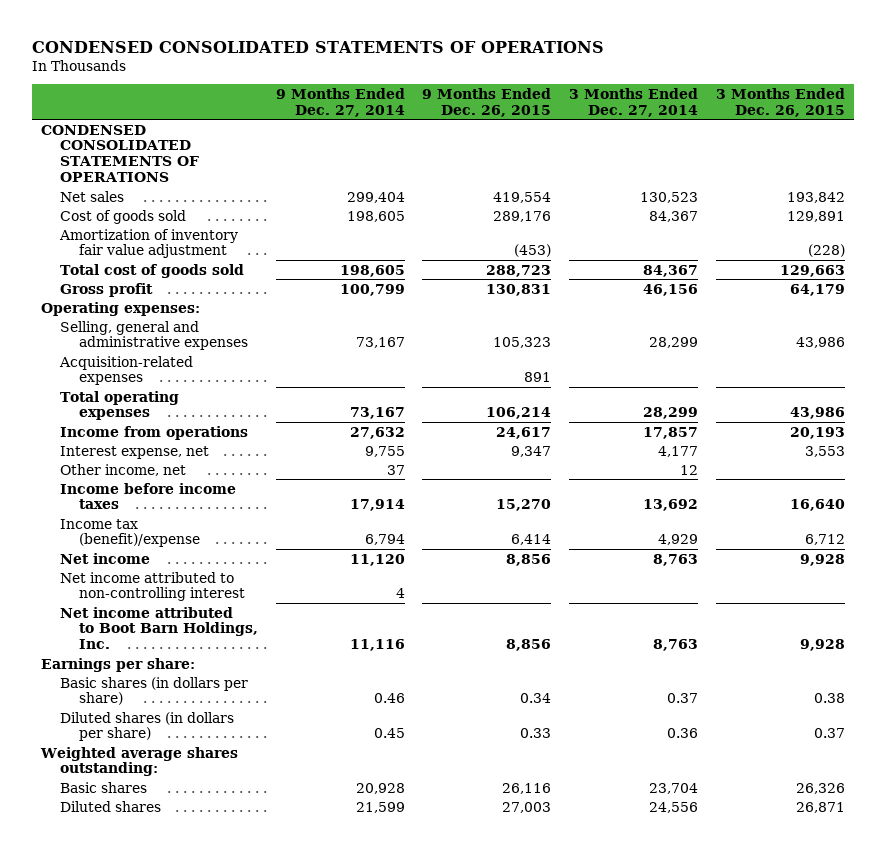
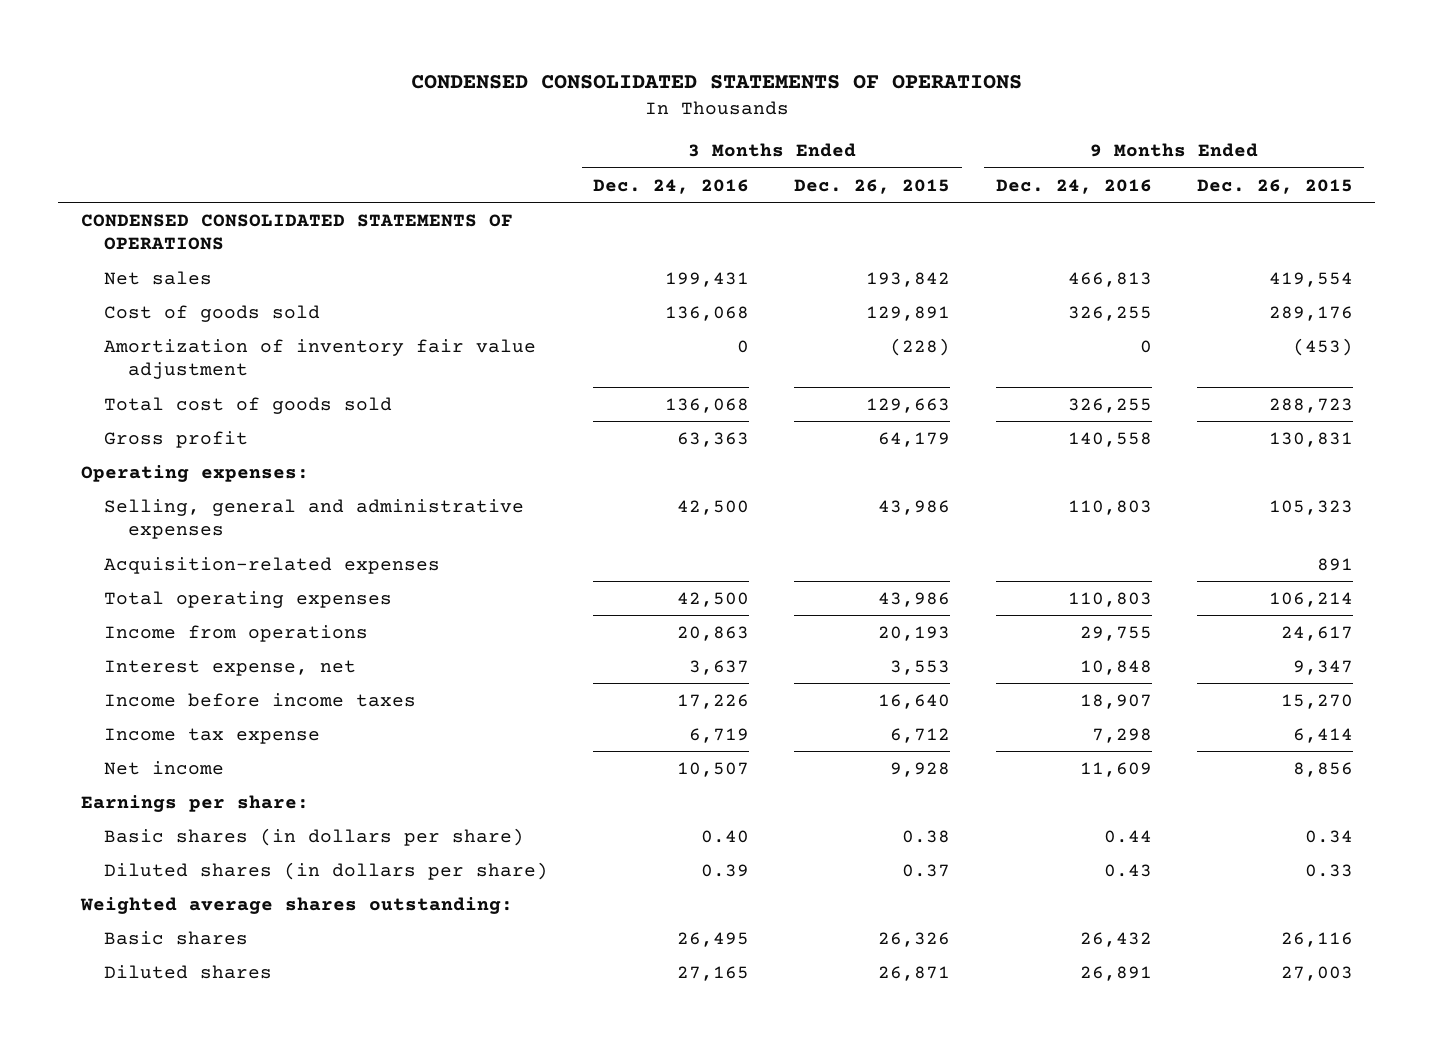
- | 9 Months Ended Dec. 27, 2014 | 9 Months Ended Dec. 26, 2015 | 3 Months Ended Dec. 27, 2014 | 3 Months Ended Dec. 26, 2015
+ | 3 Months Ended Dec. 24, 2016 | 3 Months Ended Dec. 26, 2015 | 9 Months Ended Dec. 24, 2016 | 9 Months Ended Dec. 26, 2015
- Other income, net | 37 | | 12 |
- Income tax (benefit)/expense | 6,794 | 6,414 | 4,929 | 6,712
+ Income tax expense | 6,719 | 6,712 | 7,298 | 6,414
- Net income attributed to non-controlling interest | 4 | | |
- Net income attributed to Boot Barn Holdings, Inc. | 11,116 | 8,856 | 8,763 | 9,928

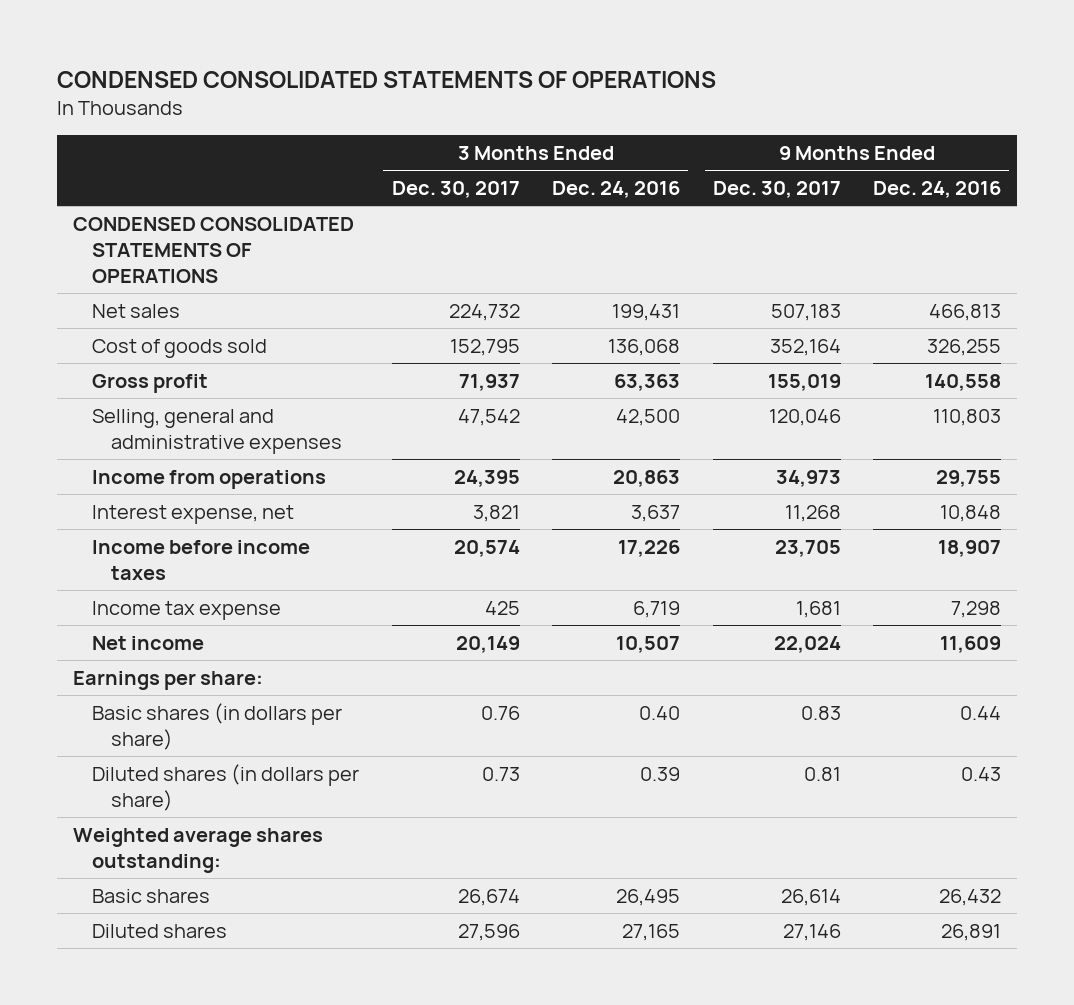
- | 3 Months Ended Dec. 24, 2016 | 3 Months Ended Dec. 26, 2015 | 9 Months Ended Dec. 24, 2016 | 9 Months Ended Dec. 26, 2015
+ | 3 Months Ended Dec. 30, 2017 | 3 Months Ended Dec. 24, 2016 | 9 Months Ended Dec. 30, 2017 | 9 Months Ended Dec. 24, 2016
- Amortization of inventory fair value adjustment | 0 | (228) | 0 | (453)
- Total cost of goods sold | 136,068 | 129,663 | 326,255 | 288,723
- Operating expenses:
- Acquisition-related expenses | | | | 891
- Total operating expenses | 42,500 | 43,986 | 110,803 | 106,214

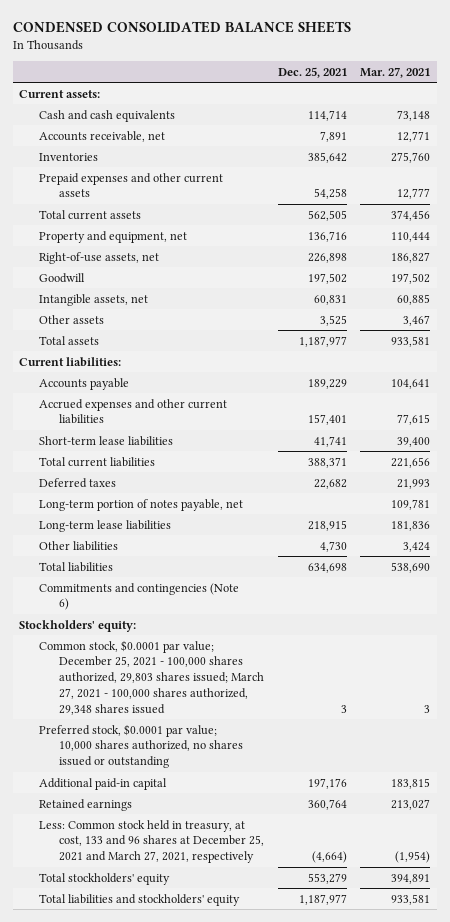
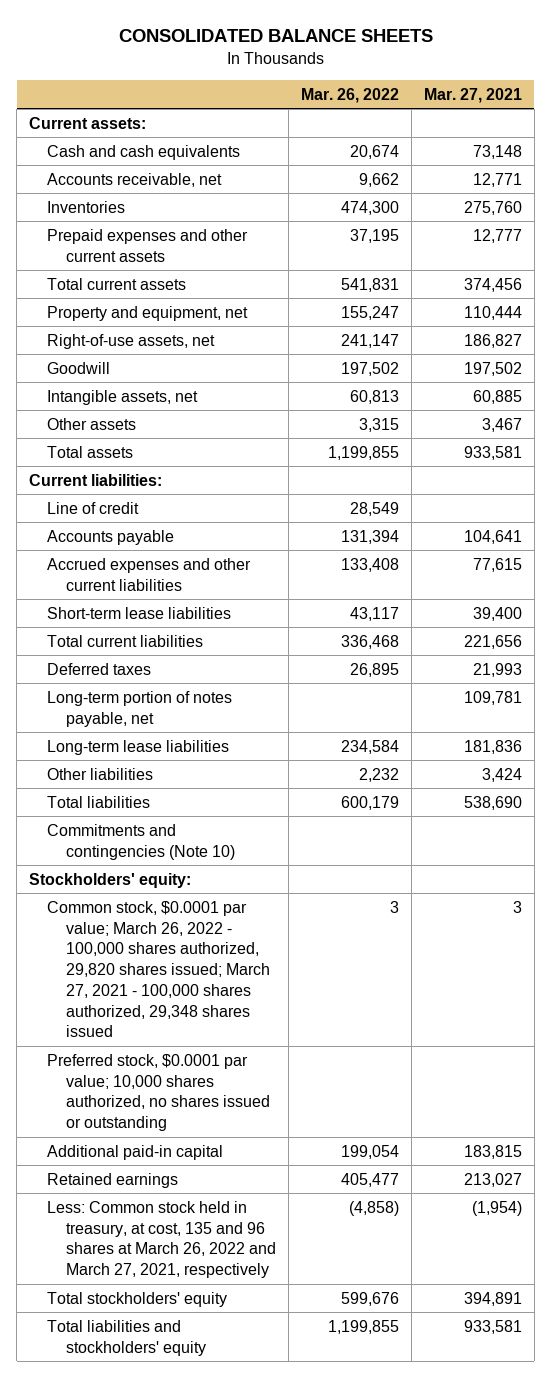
- CONDENSED CONSOLIDATED BALANCE SHEETS
+ CONSOLIDATED BALANCE SHEETS
- | Dec. 25, 2021 | Mar. 27, 2021
+ | Mar. 26, 2022 | Mar. 27, 2021
+ Line of credit | 28,549 |
- Commitments and contingencies (Note 6)
+ Commitments and contingencies (Note 10)
- Common stock, $0.0001 par value; December 25, 2021 - 100,000 shares authorized, 29,803 shares issued; March 27, 2021 - 100,000 shares authorized, 29,348 shares issued | 3 | 3
+ Common stock, $0.0001 par value; March 26, 2022 - 100,000 shares authorized, 29,820 shares issued; March 27, 2021 - 100,000 shares authorized, 29,348 shares issued | 3 | 3
- Less: Common stock held in treasury, at cost, 133 and 96 shares at December 25, 2021 and March 27, 2021, respectively | (4,664) | (1,954)
+ Less: Common stock held in treasury, at cost, 135 and 96 shares at March 26, 2022 and March 27, 2021, respectively | (4,858) | (1,954)

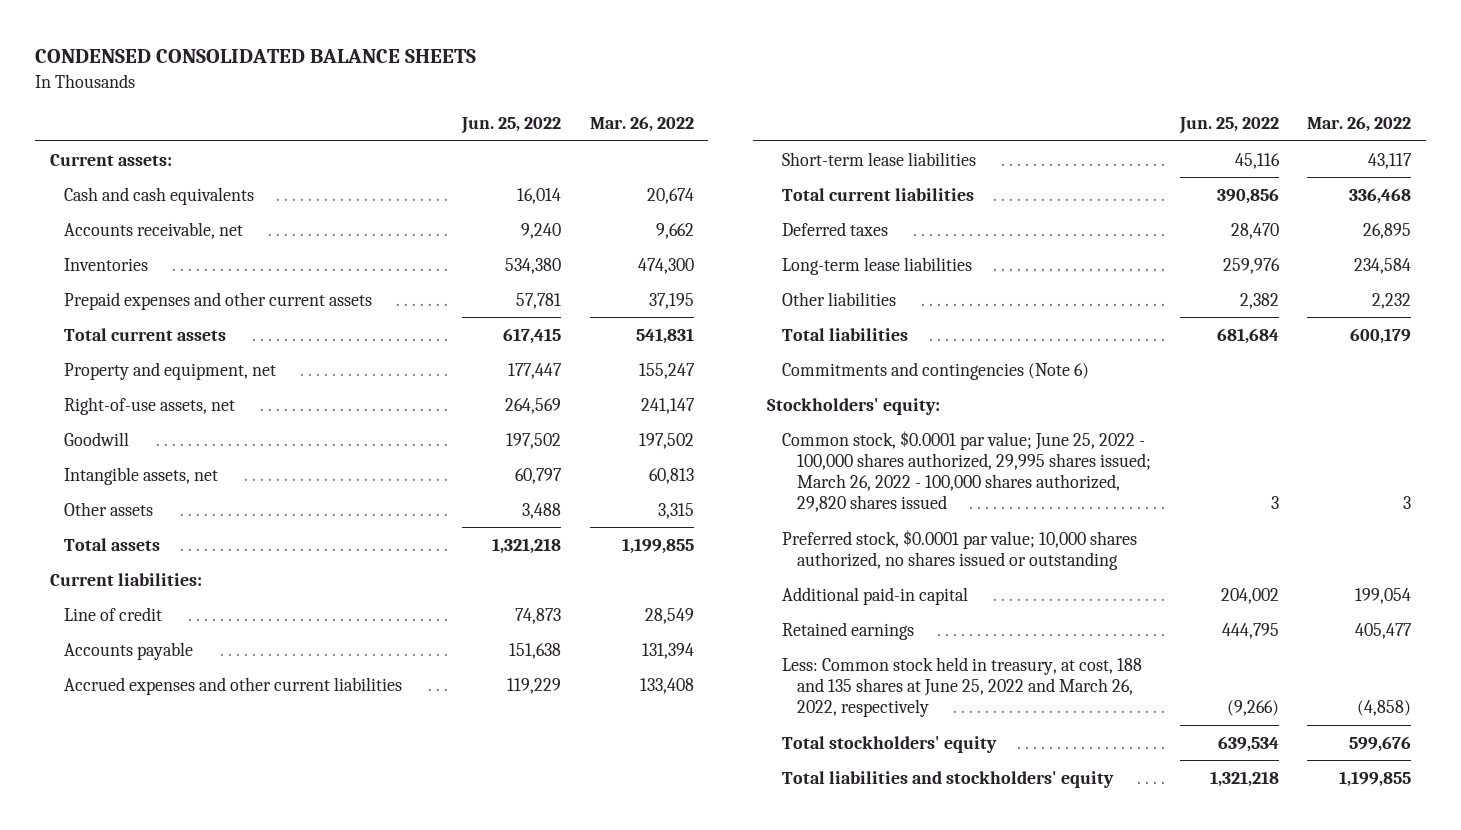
- CONSOLIDATED BALANCE SHEETS
+ CONDENSED CONSOLIDATED BALANCE SHEETS
- | Mar. 26, 2022 | Mar. 27, 2021
+ | Jun. 25, 2022 | Mar. 26, 2022
- Long-term portion of notes payable, net | | 109,781
- Commitments and contingencies (Note 10)
+ Commitments and contingencies (Note 6)
- Common stock, $0.0001 par value; March 26, 2022 - 100,000 shares authorized, 29,820 shares issued; March 27, 2021 - 100,000 shares authorized, 29,348 shares issued | 3 | 3
+ Common stock, $0.0001 par value; June 25, 2022 - 100,000 shares authorized, 29,995 shares issued; March 26, 2022 - 100,000 shares authorized, 29,820 shares issued | 3 | 3
- Less: Common stock held in treasury, at cost, 135 and 96 shares at March 26, 2022 and March 27, 2021, respectively | (4,858) | (1,954)
+ Less: Common stock held in treasury, at cost, 188 and 135 shares at June 25, 2022 and March 26, 2022, respectively | (9,266) | (4,858)

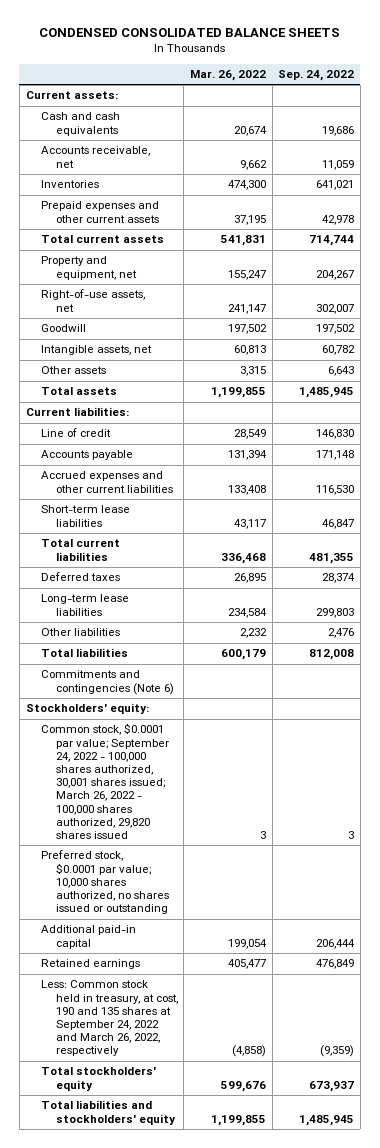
- | Jun. 25, 2022 | Mar. 26, 2022
+ | Mar. 26, 2022 | Sep. 24, 2022
- Common stock, $0.0001 par value; June 25, 2022 - 100,000 shares authorized, 29,995 shares issued; March 26, 2022 - 100,000 shares authorized, 29,820 shares issued | 3 | 3
+ Common stock, $0.0001 par value; September 24, 2022 - 100,000 shares authorized, 30,001 shares issued; March 26, 2022 - 100,000 shares authorized, 29,820 shares issued | 3 | 3
- Less: Common stock held in treasury, at cost, 188 and 135 shares at June 25, 2022 and March 26, 2022, respectively | (9,266) | (4,858)
+ Less: Common stock held in treasury, at cost, 190 and 135 shares at September 24, 2022 and March 26, 2022, respectively | (4,858) | (9,359)

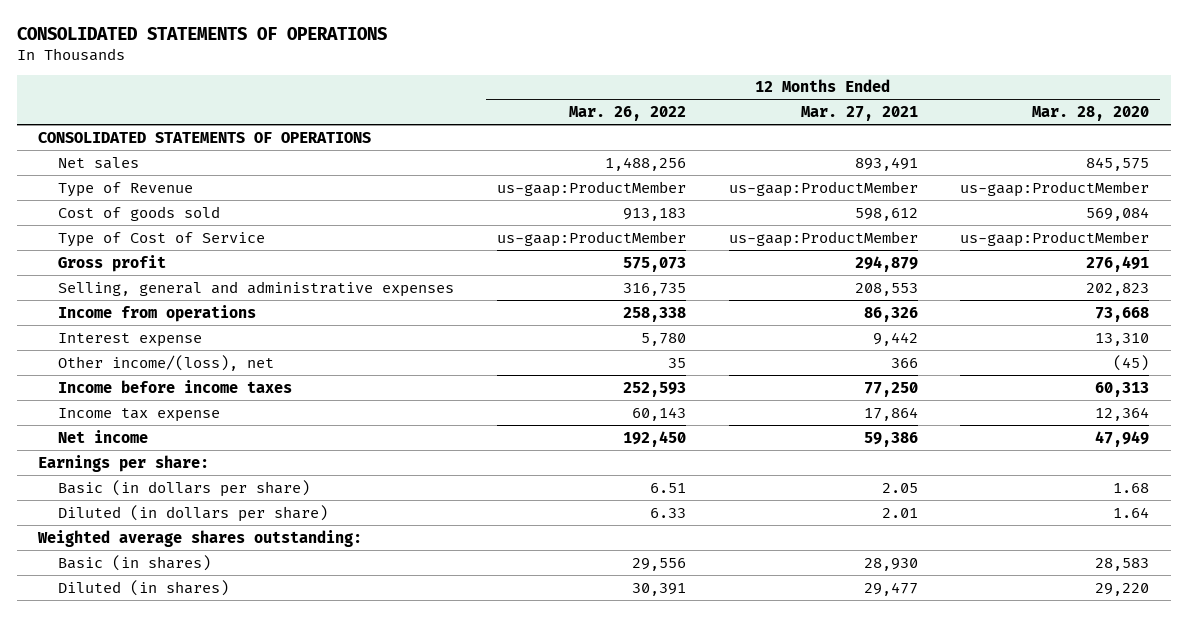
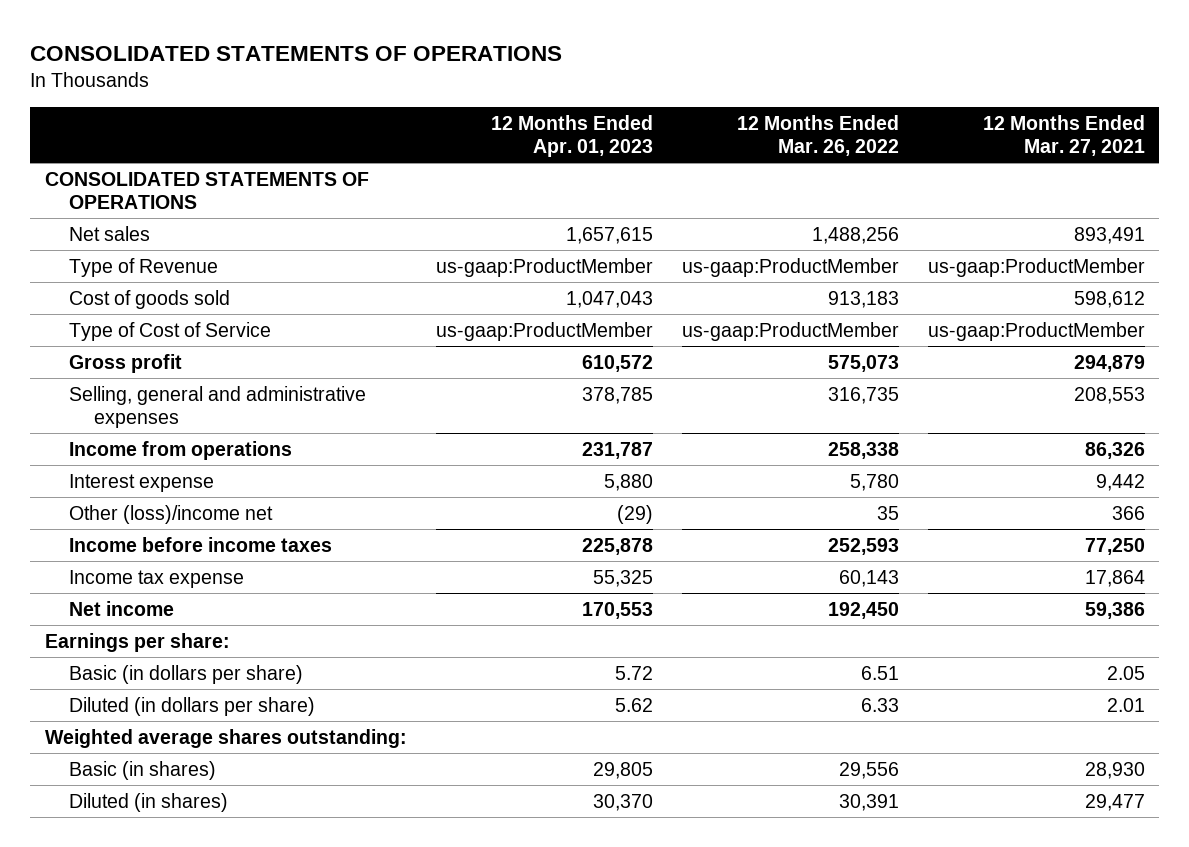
- | 12 Months Ended Mar. 26, 2022 | 12 Months Ended Mar. 27, 2021 | 12 Months Ended Mar. 28, 2020
+ | 12 Months Ended Apr. 01, 2023 | 12 Months Ended Mar. 26, 2022 | 12 Months Ended Mar. 27, 2021
- Other income/(loss), net | 35 | 366 | (45)
+ Other (loss)/income net | (29) | 35 | 366

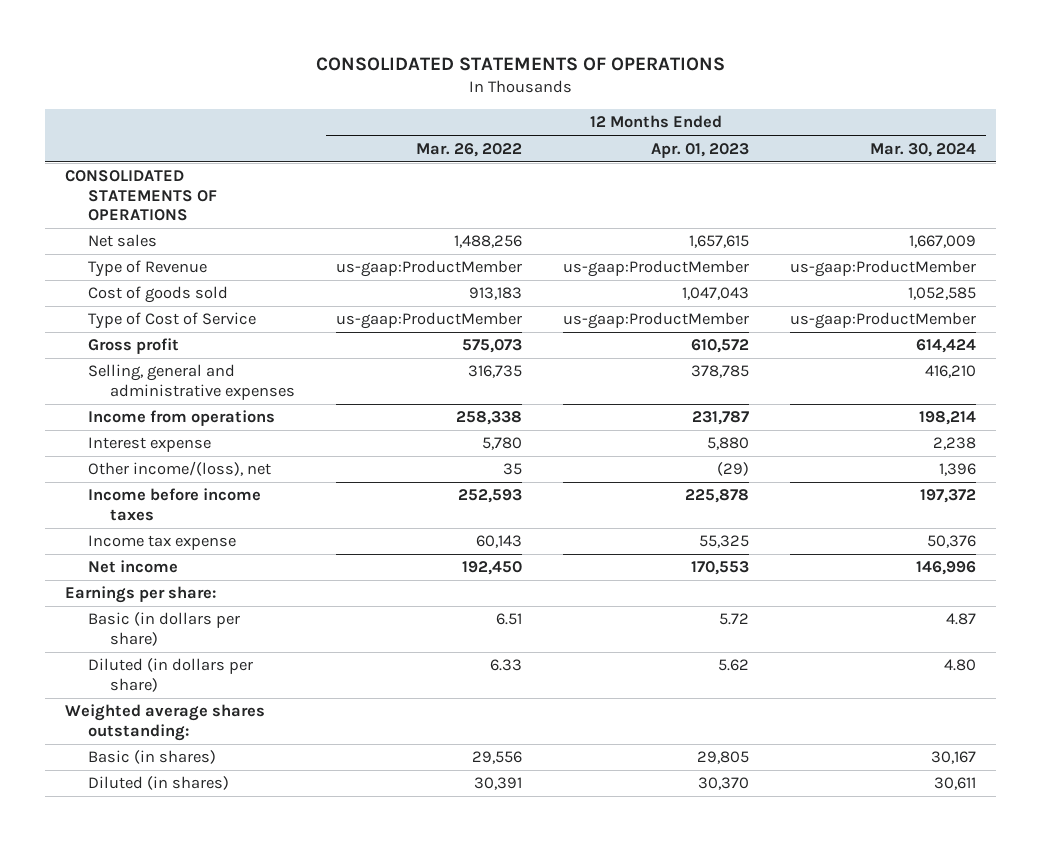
- | 12 Months Ended Apr. 01, 2023 | 12 Months Ended Mar. 26, 2022 | 12 Months Ended Mar. 27, 2021
+ | 12 Months Ended Mar. 26, 2022 | 12 Months Ended Apr. 01, 2023 | 12 Months Ended Mar. 30, 2024
- Other (loss)/income net | (29) | 35 | 366
+ Other income/(loss), net | 35 | (29) | 1,396

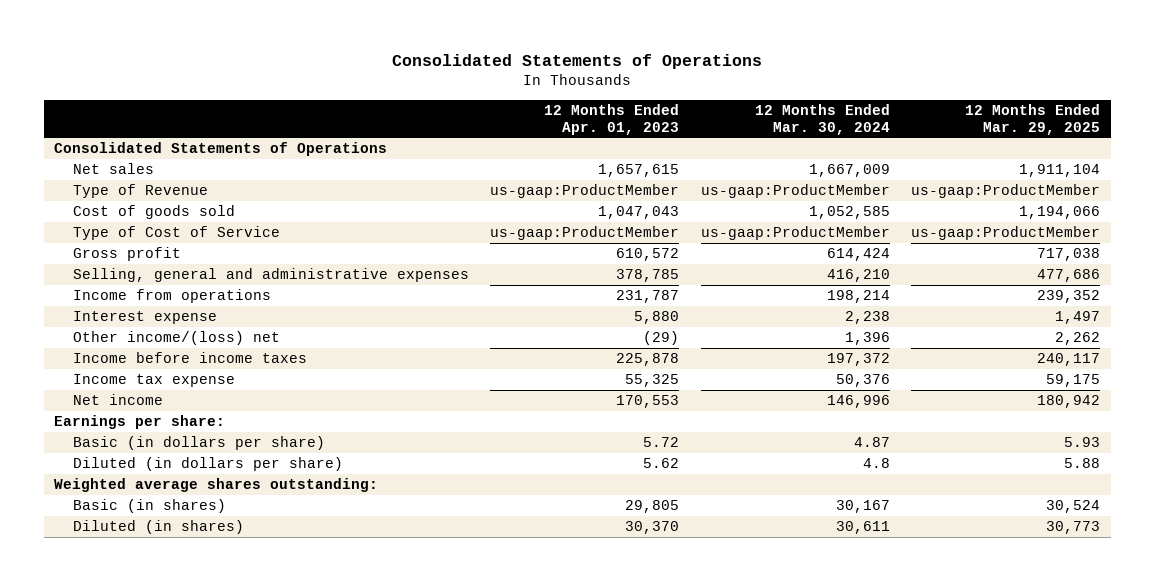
- CONSOLIDATED STATEMENTS OF OPERATIONS
+ Consolidated Statements of Operations
- | 12 Months Ended Mar. 26, 2022 | 12 Months Ended Apr. 01, 2023 | 12 Months Ended Mar. 30, 2024
+ | 12 Months Ended Apr. 01, 2023 | 12 Months Ended Mar. 30, 2024 | 12 Months Ended Mar. 29, 2025
- CONSOLIDATED STATEMENTS OF OPERATIONS
+ Consolidated Statements of Operations
- Other income/(loss), net | 35 | (29) | 1,396
+ Other income/(loss) net | (29) | 1,396 | 2,262
- Diluted (in dollars per share) | 6.33 | 5.62 | 4.80
+ Diluted (in dollars per share) | 5.62 | 4.8 | 5.88

